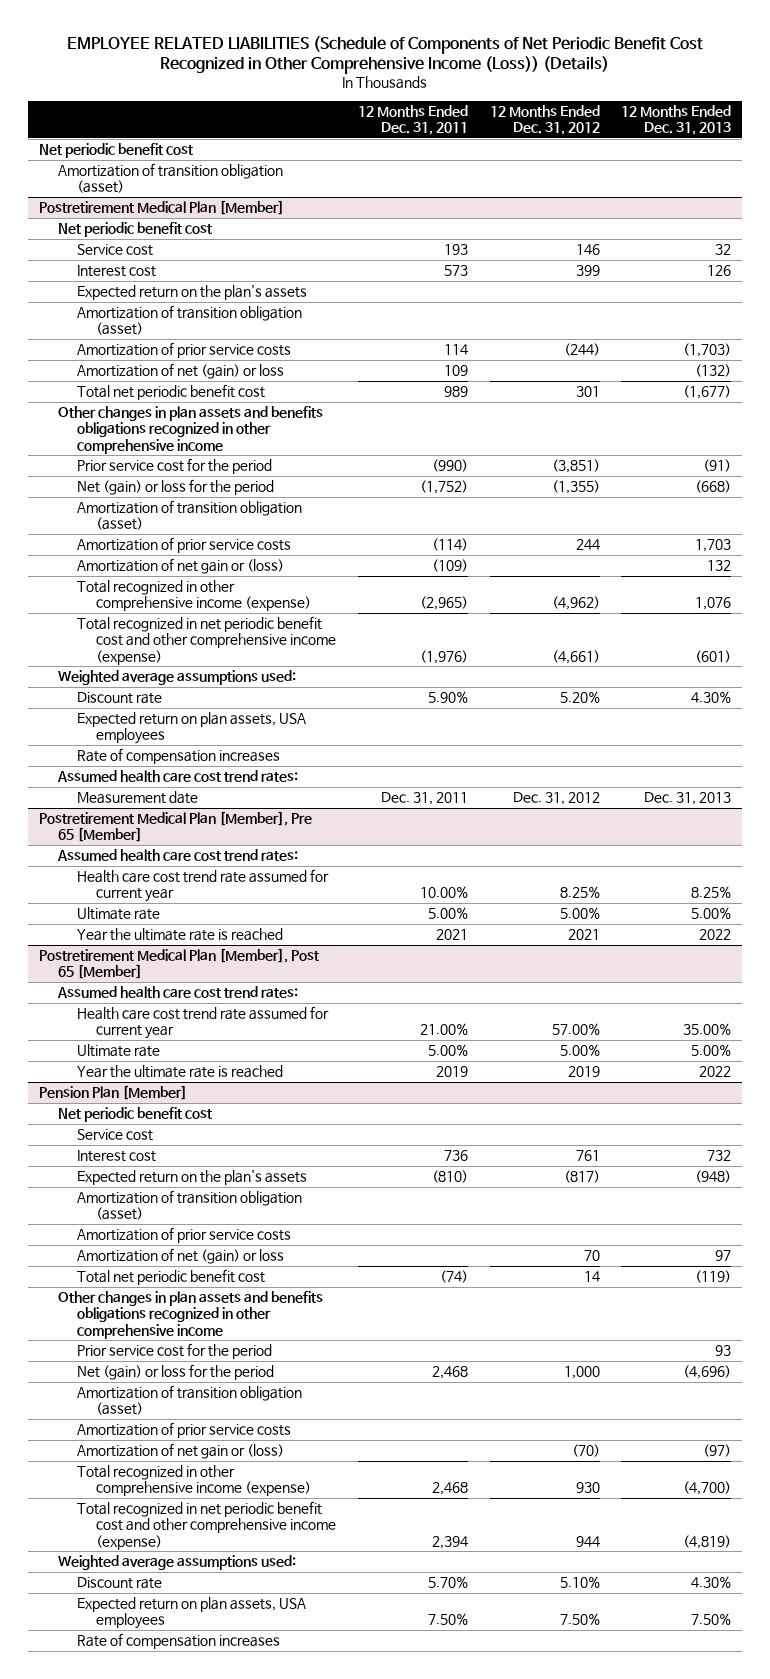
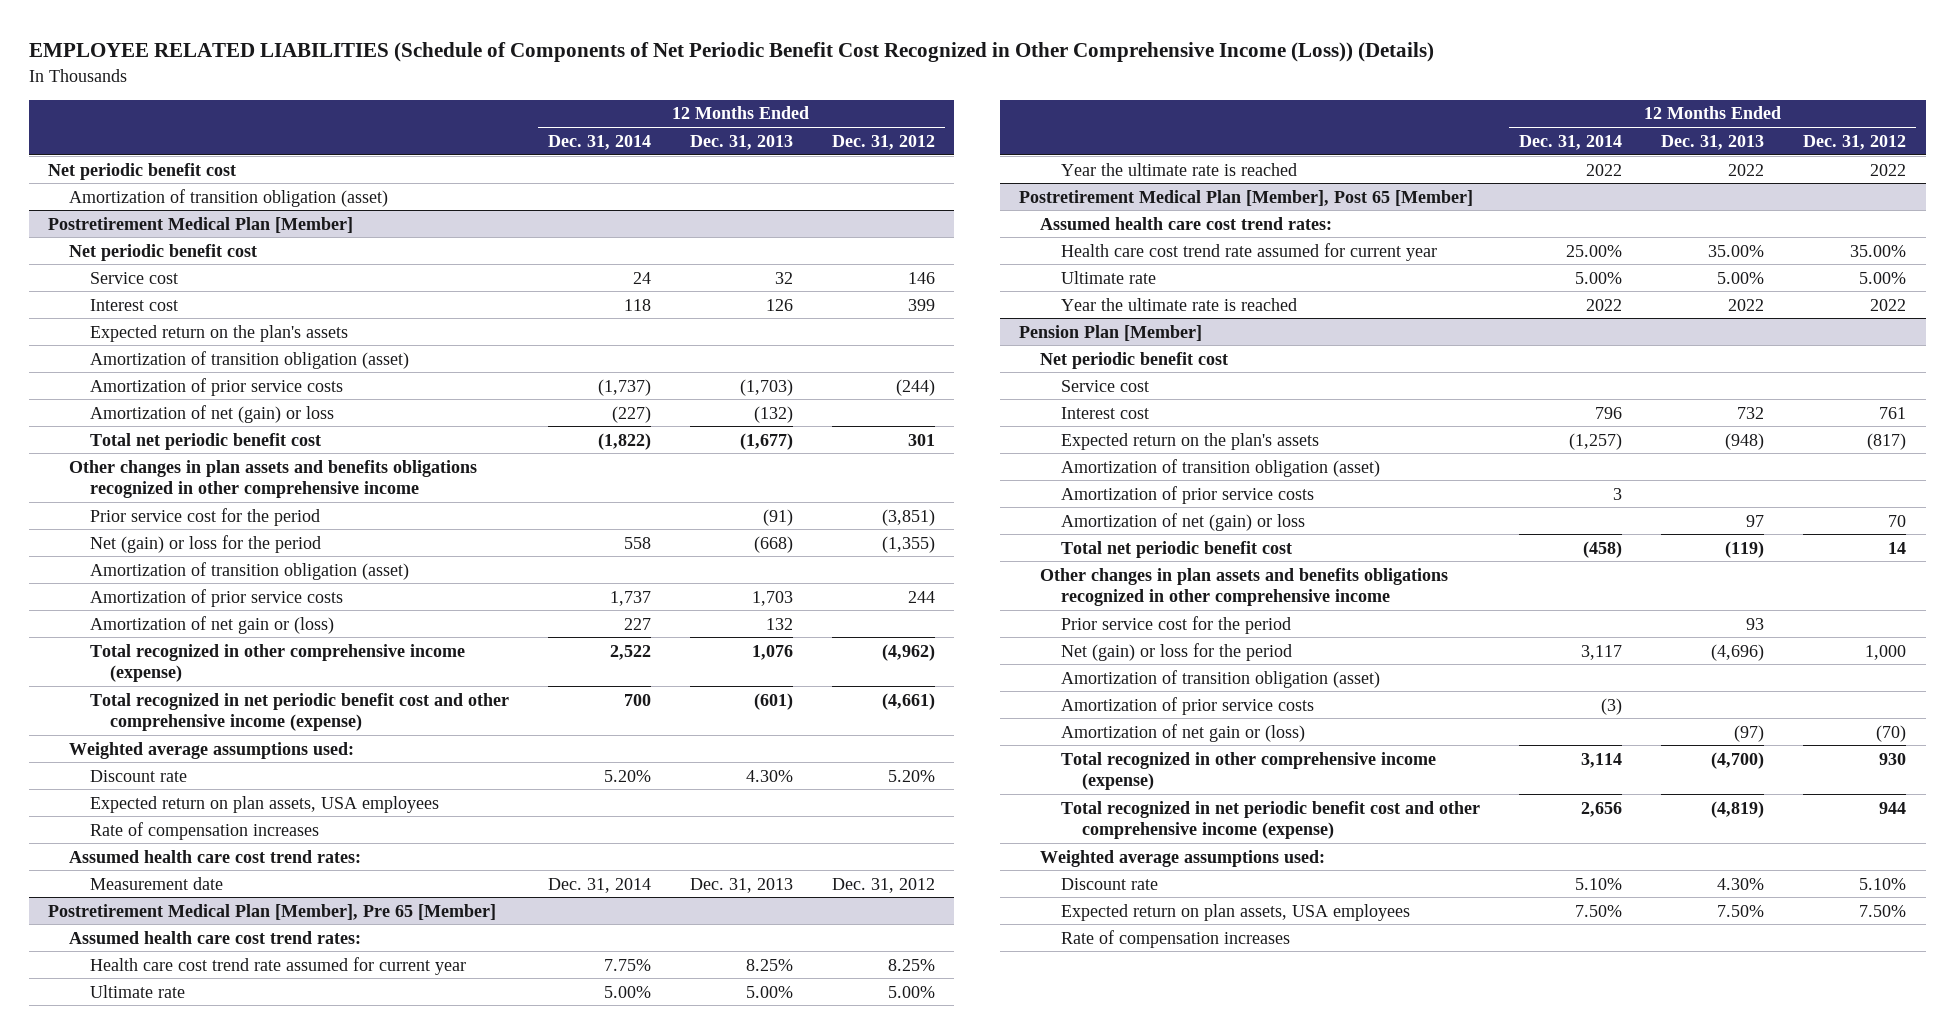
- | 12 Months Ended Dec. 31, 2011 | 12 Months Ended Dec. 31, 2012 | 12 Months Ended Dec. 31, 2013
+ | 12 Months Ended Dec. 31, 2014 | 12 Months Ended Dec. 31, 2013 | 12 Months Ended Dec. 31, 2012
@ Postretirement Medical Plan [Member], Pre 65 [Member]
- Year the ultimate rate is reached | 2021 | 2021 | 2022
+ Year the ultimate rate is reached | 2022 | 2022 | 2022
@ Postretirement Medical Plan [Member], Post 65 [Member]
- Health care cost trend rate assumed for current year | 21.00% | 57.00% | 35.00%
+ Health care cost trend rate assumed for current year | 25.00% | 35.00% | 35.00%
- Year the ultimate rate is reached | 2019 | 2019 | 2022
+ Year the ultimate rate is reached | 2022 | 2022 | 2022

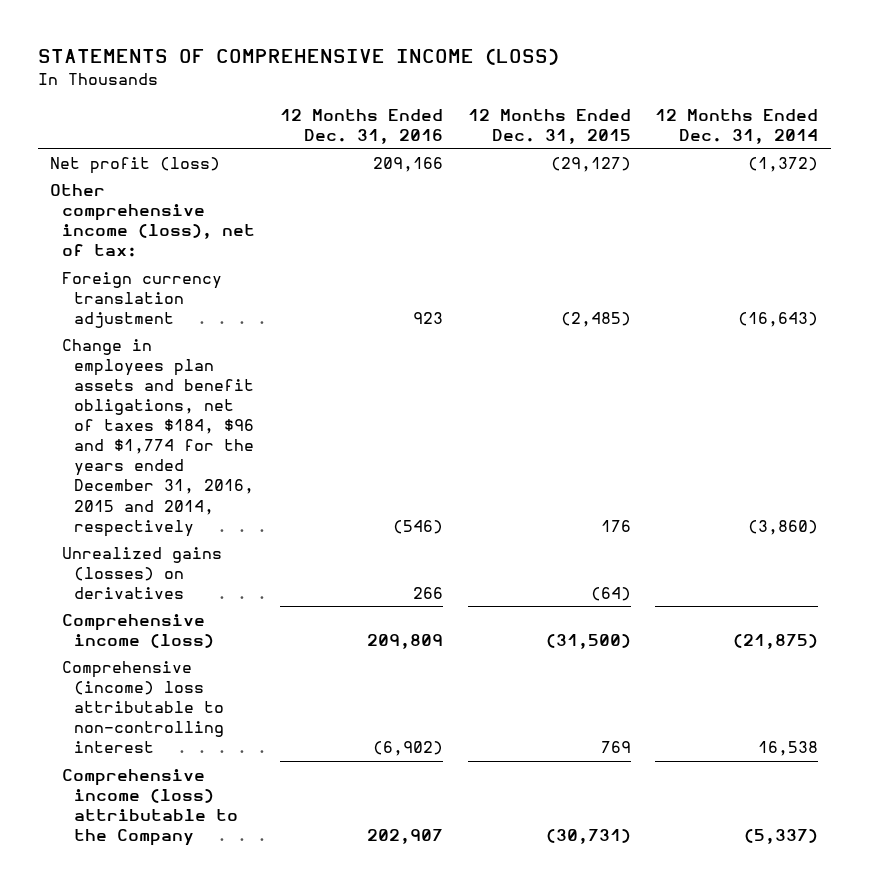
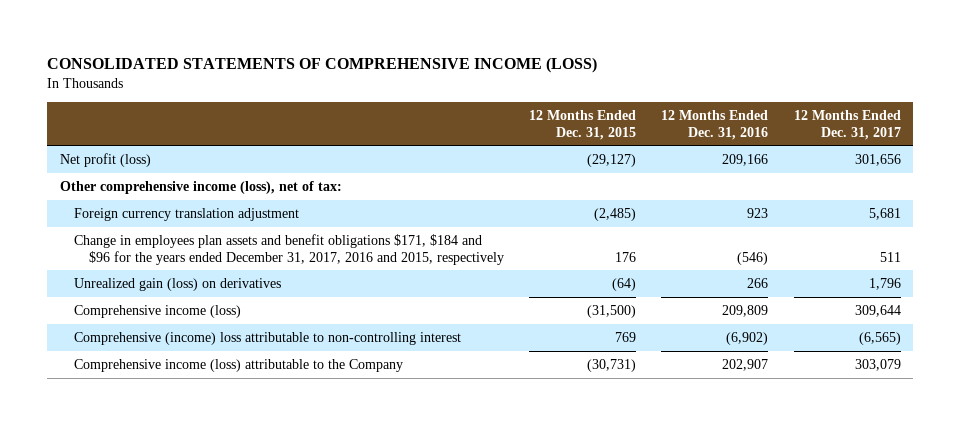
- STATEMENTS OF COMPREHENSIVE INCOME (LOSS)
+ CONSOLIDATED STATEMENTS OF COMPREHENSIVE INCOME (LOSS)
- | 12 Months Ended Dec. 31, 2016 | 12 Months Ended Dec. 31, 2015 | 12 Months Ended Dec. 31, 2014
+ | 12 Months Ended Dec. 31, 2015 | 12 Months Ended Dec. 31, 2016 | 12 Months Ended Dec. 31, 2017
- Change in employees plan assets and benefit obligations, net of taxes $184, $96 and $1,774 for the years ended December 31, 2016, 2015 and 2014, respectively | (546) | 176 | (3,860)
- Unrealized gains (losses) on derivatives | 266 | (64) |
+ Change in employees plan assets and benefit obligations $171, $184 and $96 for the years ended December 31, 2017, 2016 and 2015, respectively | 176 | (546) | 511
+ Unrealized gain (loss) on derivatives | (64) | 266 | 1,796

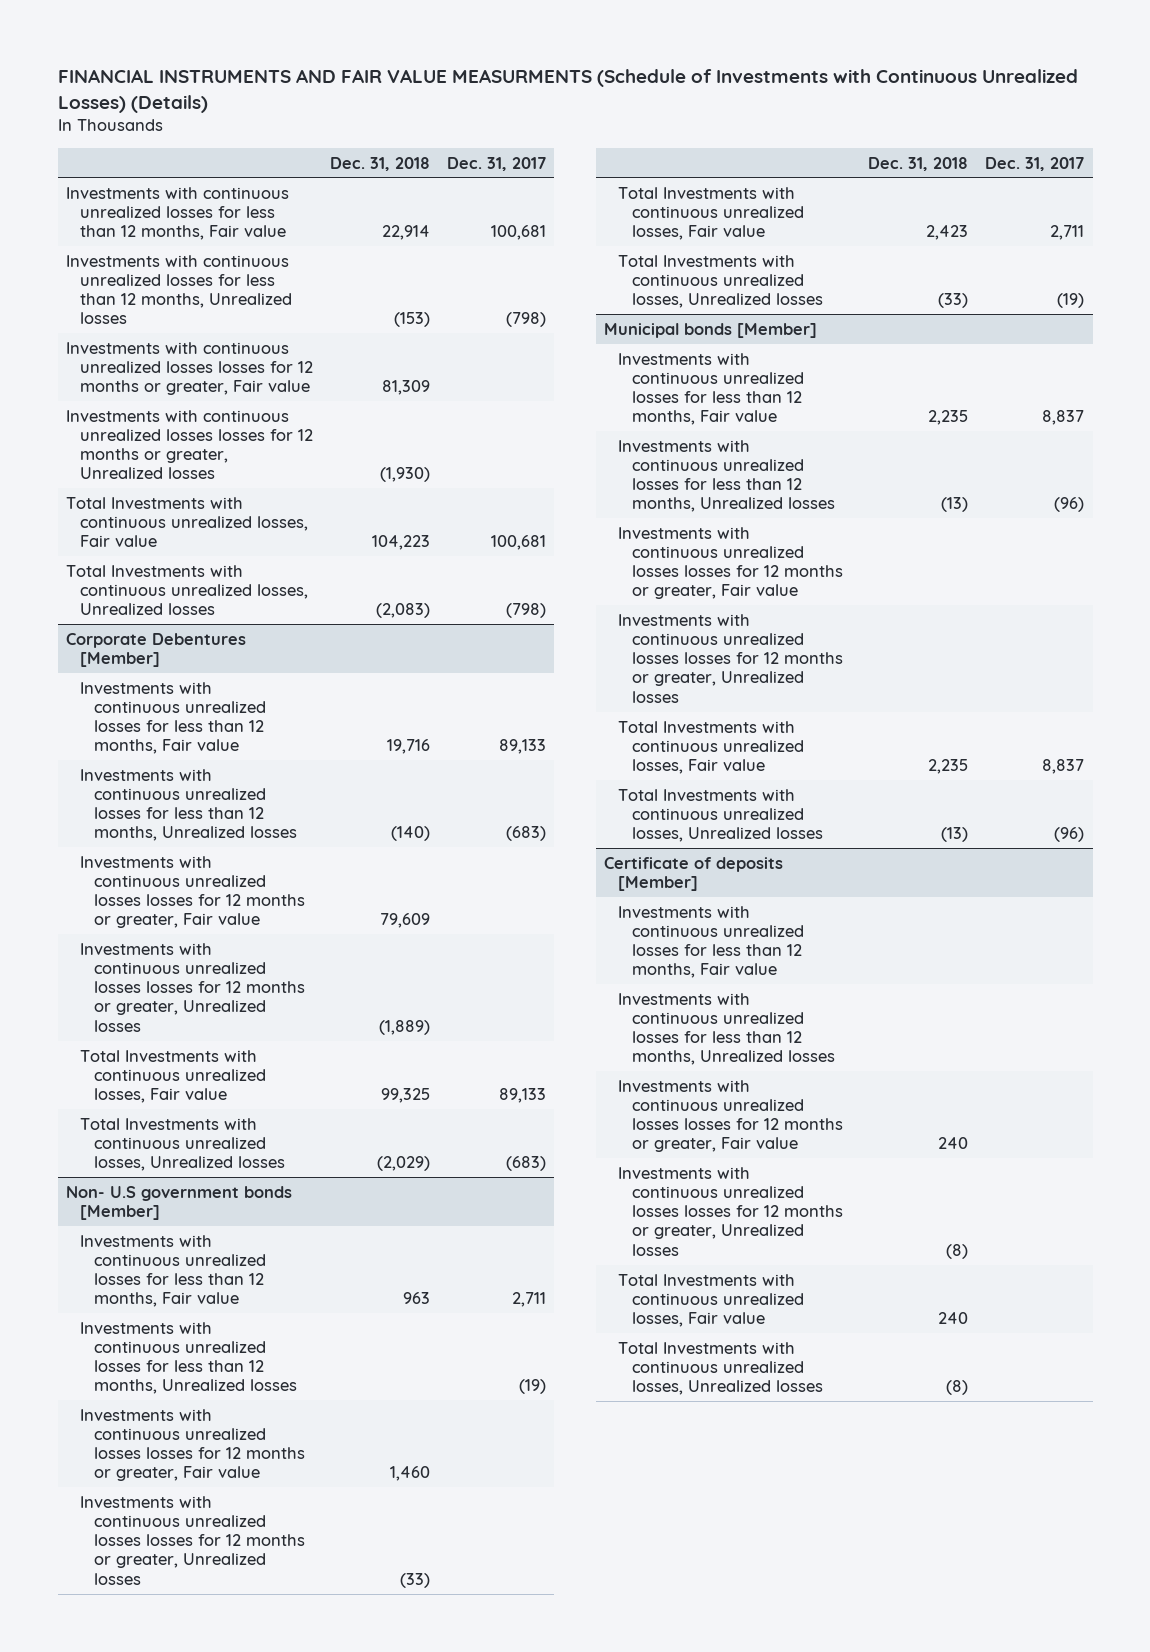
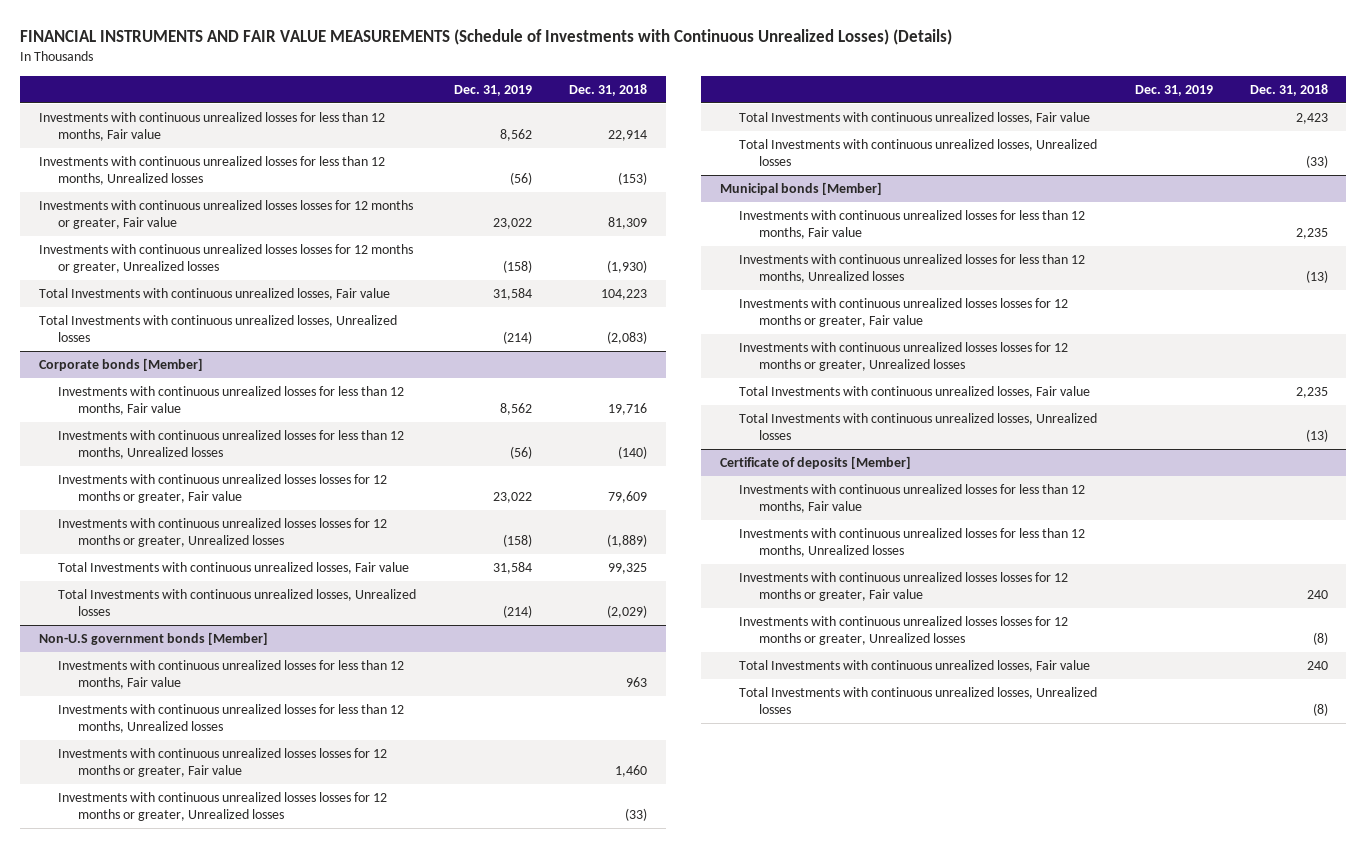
- FINANCIAL INSTRUMENTS AND FAIR VALUE MEASURMENTS (Schedule of Investments with Continuous Unrealized Losses) (Details)
+ FINANCIAL INSTRUMENTS AND FAIR VALUE MEASUREMENTS (Schedule of Investments with Continuous Unrealized Losses) (Details)
- | Dec. 31, 2018 | Dec. 31, 2017
+ | Dec. 31, 2019 | Dec. 31, 2018
- Corporate Debentures [Member]
+ Corporate bonds [Member]
- Non- U.S government bonds [Member]
+ Non-U.S government bonds [Member]

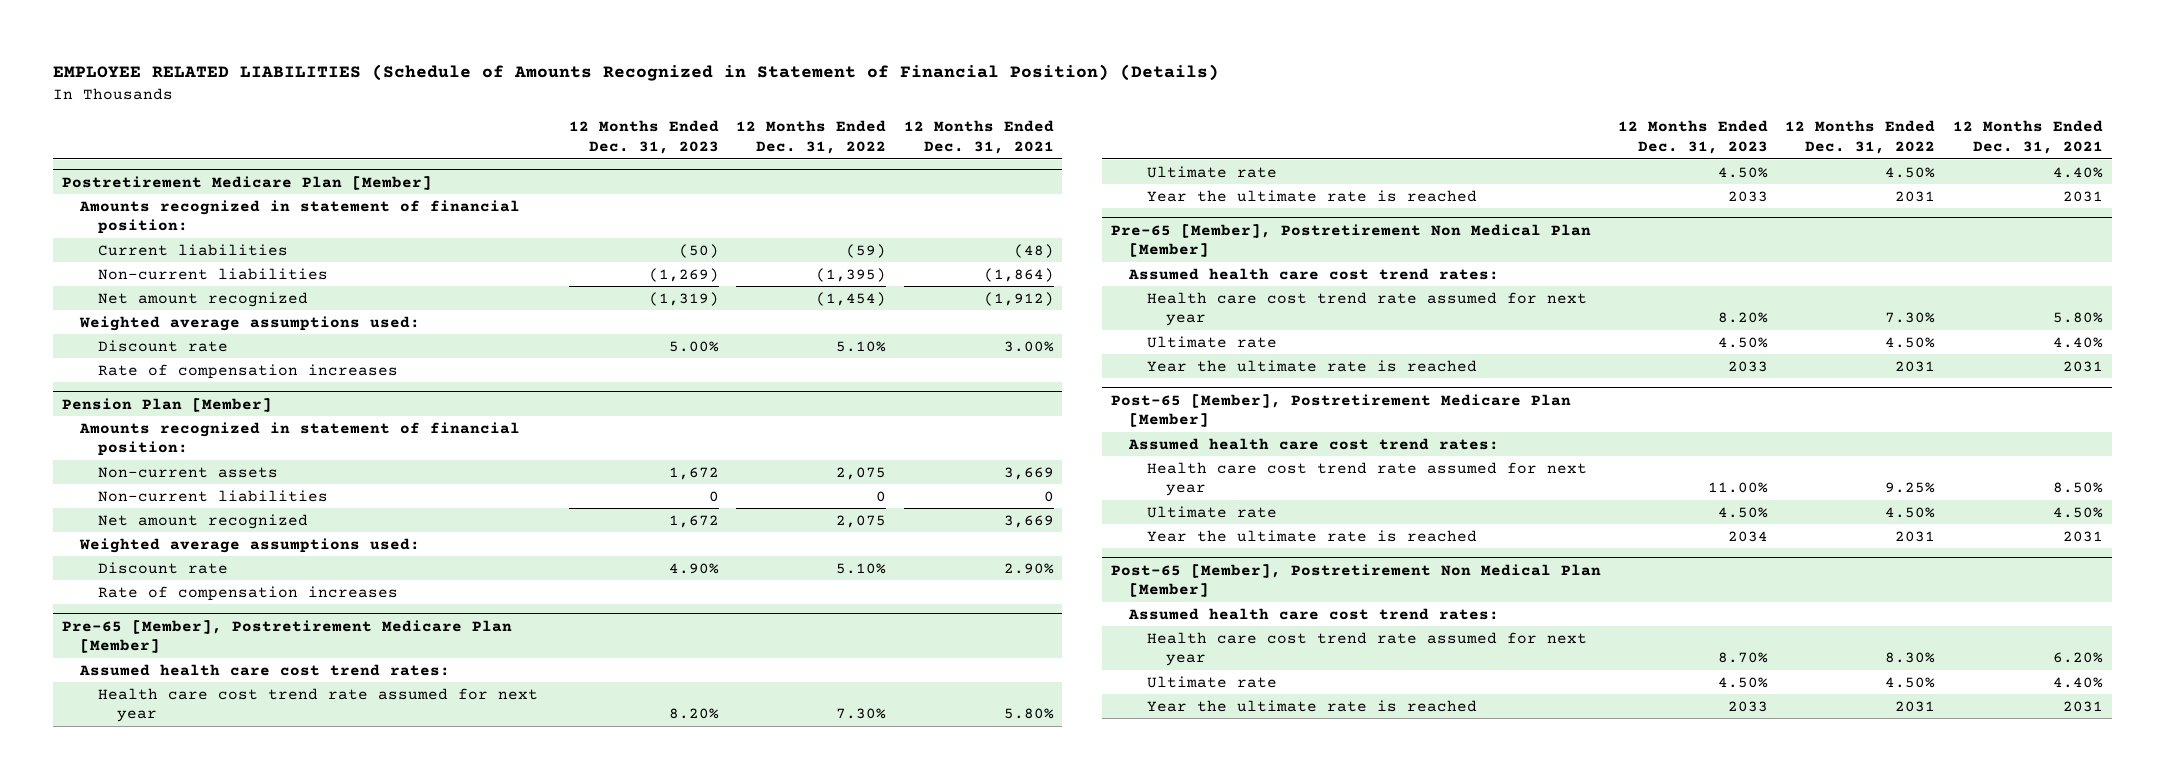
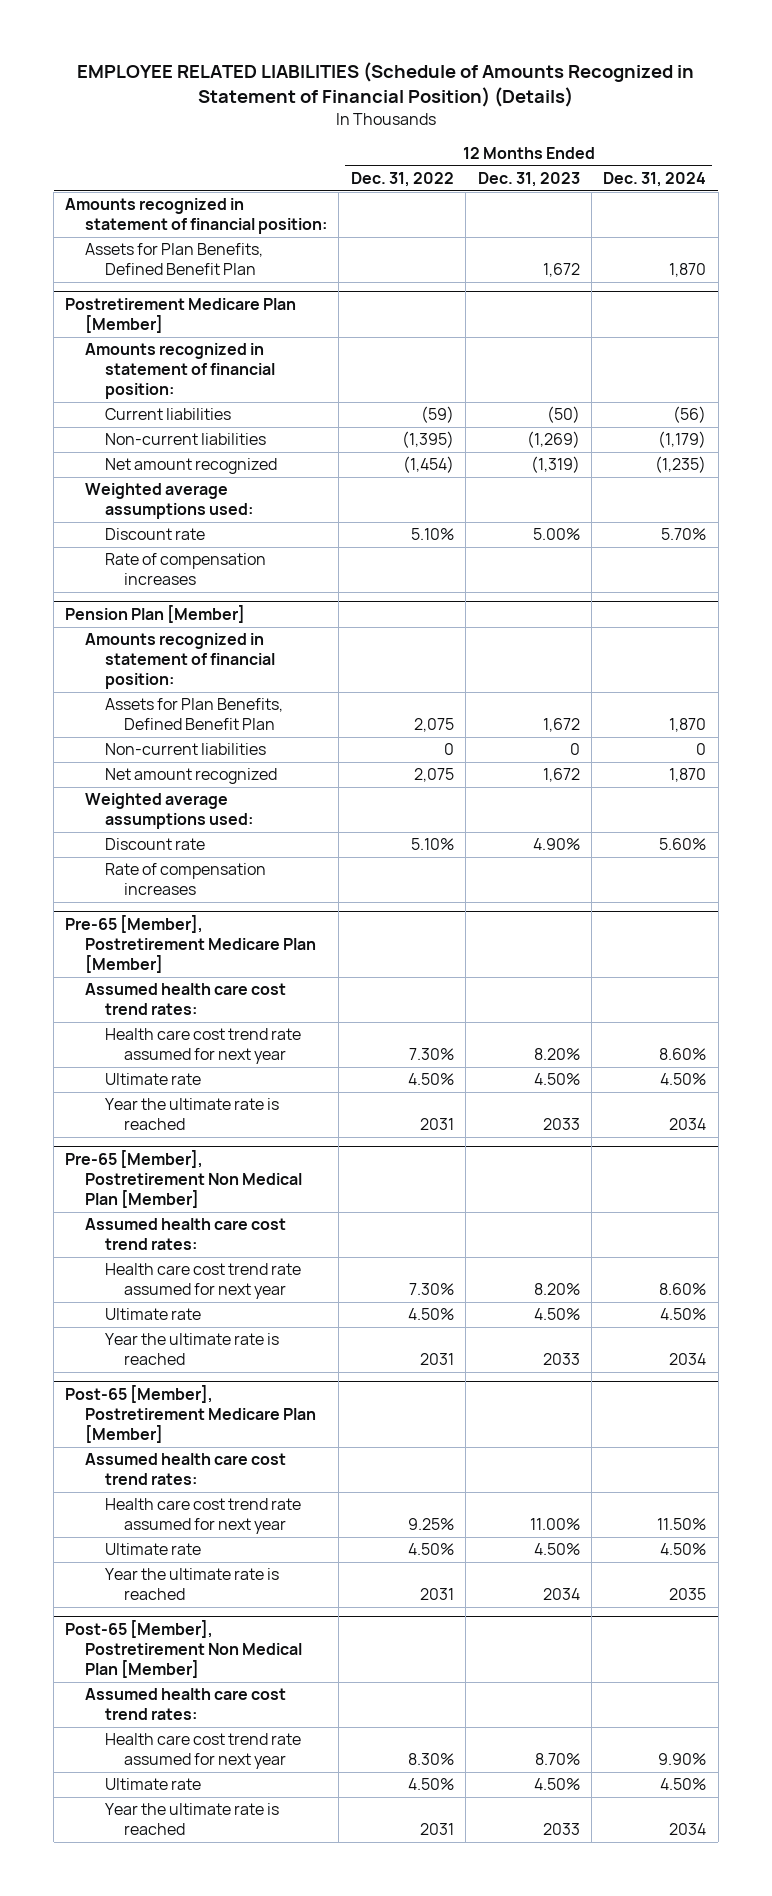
- | 12 Months Ended Dec. 31, 2023 | 12 Months Ended Dec. 31, 2022 | 12 Months Ended Dec. 31, 2021
+ | 12 Months Ended Dec. 31, 2022 | 12 Months Ended Dec. 31, 2023 | 12 Months Ended Dec. 31, 2024
+ Amounts recognized in statement of financial position:
+ Assets for Plan Benefits, Defined Benefit Plan | | 1,672 | 1,870
@ Pension Plan [Member]
- Non-current assets | 1,672 | 2,075 | 3,669
+ Assets for Plan Benefits, Defined Benefit Plan | 2,075 | 1,672 | 1,870

